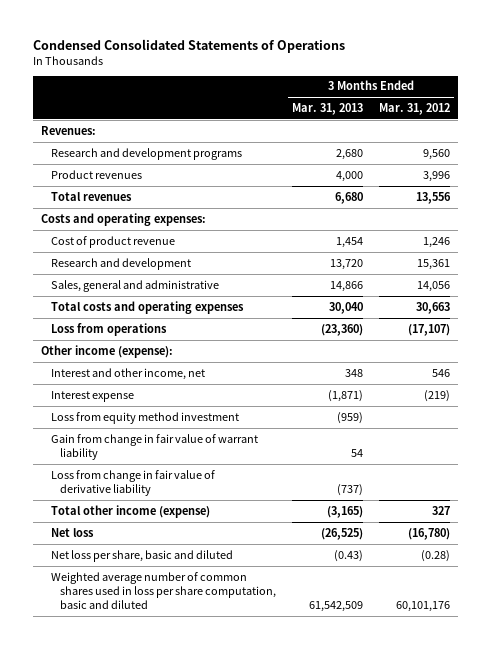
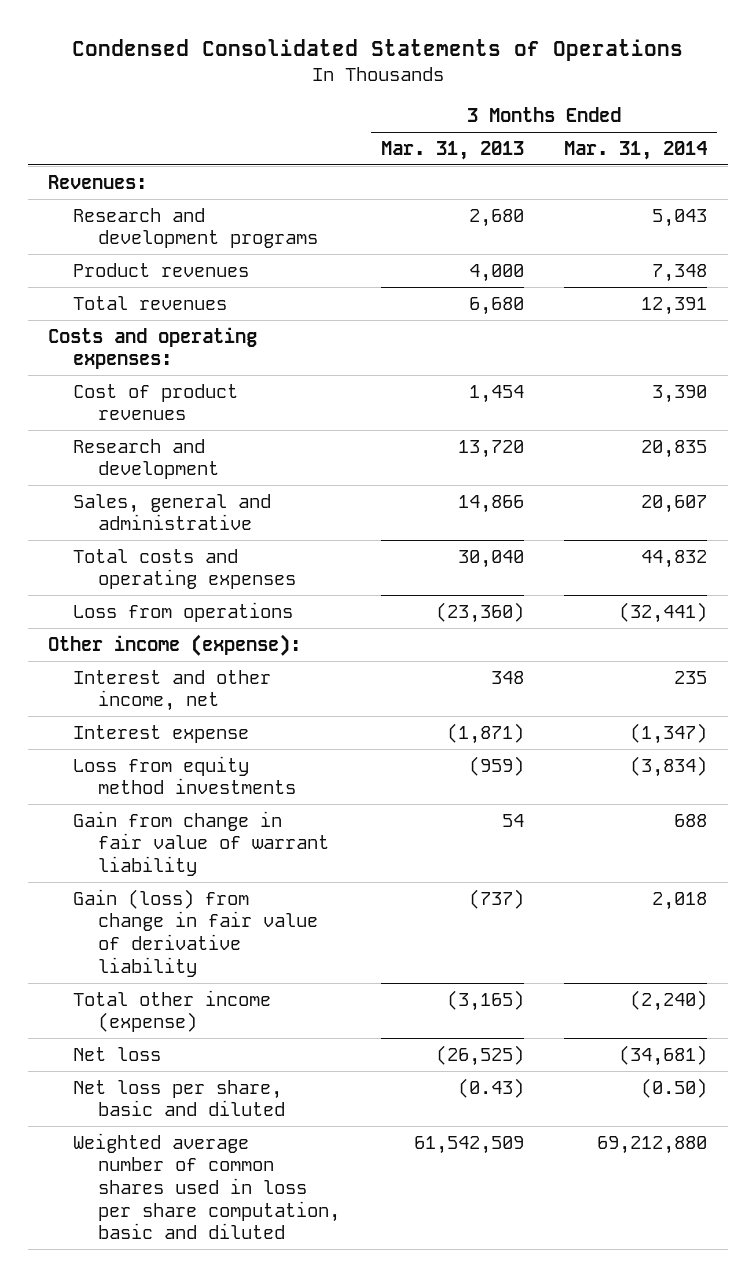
- | 3 Months Ended Mar. 31, 2013 | 3 Months Ended Mar. 31, 2012
+ | 3 Months Ended Mar. 31, 2013 | 3 Months Ended Mar. 31, 2014
- Cost of product revenue | 1,454 | 1,246
+ Cost of product revenues | 1,454 | 3,390
- Loss from equity method investment | (959) |
+ Loss from equity method investments | (959) | (3,834)
- Loss from change in fair value of derivative liability | (737) |
+ Gain (loss) from change in fair value of derivative liability | (737) | 2,018

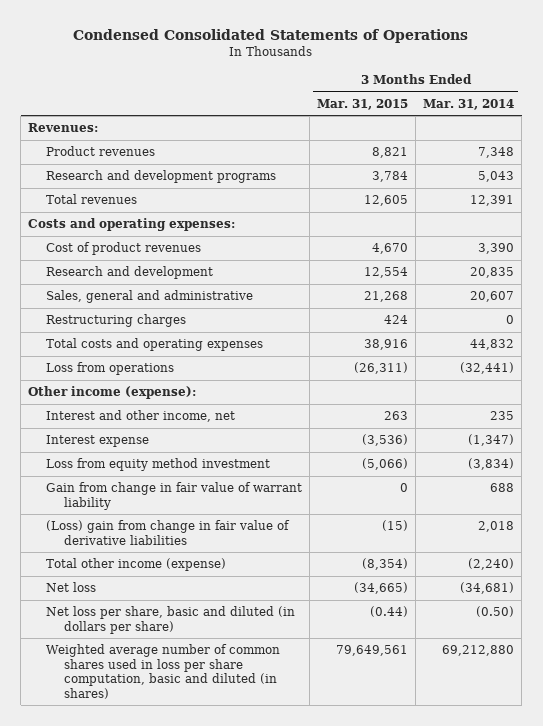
- | 3 Months Ended Mar. 31, 2013 | 3 Months Ended Mar. 31, 2014
+ | 3 Months Ended Mar. 31, 2015 | 3 Months Ended Mar. 31, 2014
moved down: Research and development programs | 3,784 | 5,043
+ Restructuring charges | 424 | 0
- Loss from equity method investments | (959) | (3,834)
+ Loss from equity method investment | (5,066) | (3,834)
- Gain (loss) from change in fair value of derivative liability | (737) | 2,018
+ (Loss) gain from change in fair value of derivative liabilities | (15) | 2,018
- Net loss per share, basic and diluted | (0.43) | (0.50)
- Weighted average number of common shares used in loss per share computation, basic and diluted | 61,542,509 | 69,212,880
+ Net loss per share, basic and diluted (in dollars per share) | (0.44) | (0.50)
+ Weighted average number of common shares used in loss per share computation, basic and diluted (in shares) | 79,649,561 | 69,212,880

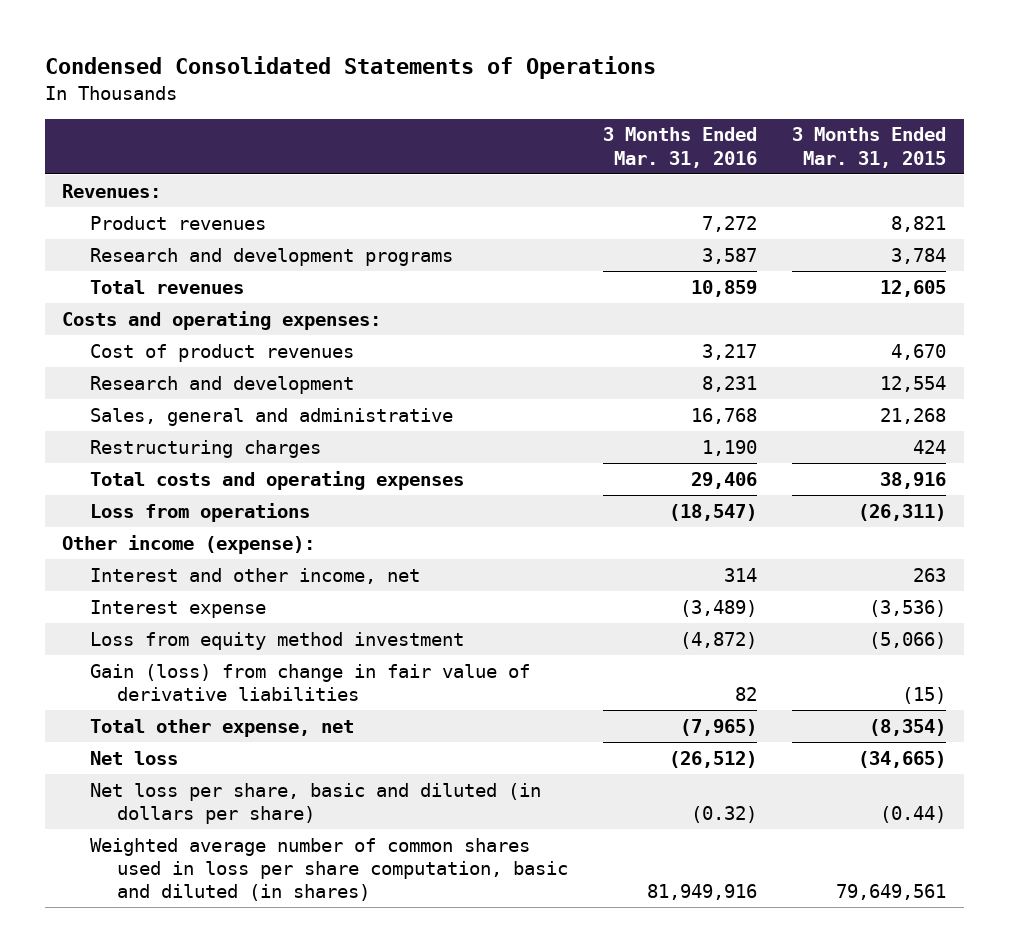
- | 3 Months Ended Mar. 31, 2015 | 3 Months Ended Mar. 31, 2014
+ | 3 Months Ended Mar. 31, 2016 | 3 Months Ended Mar. 31, 2015
- Gain from change in fair value of warrant liability | 0 | 688
- (Loss) gain from change in fair value of derivative liabilities | (15) | 2,018
- Total other income (expense) | (8,354) | (2,240)
+ Gain (loss) from change in fair value of derivative liabilities | 82 | (15)
+ Total other expense, net | (7,965) | (8,354)

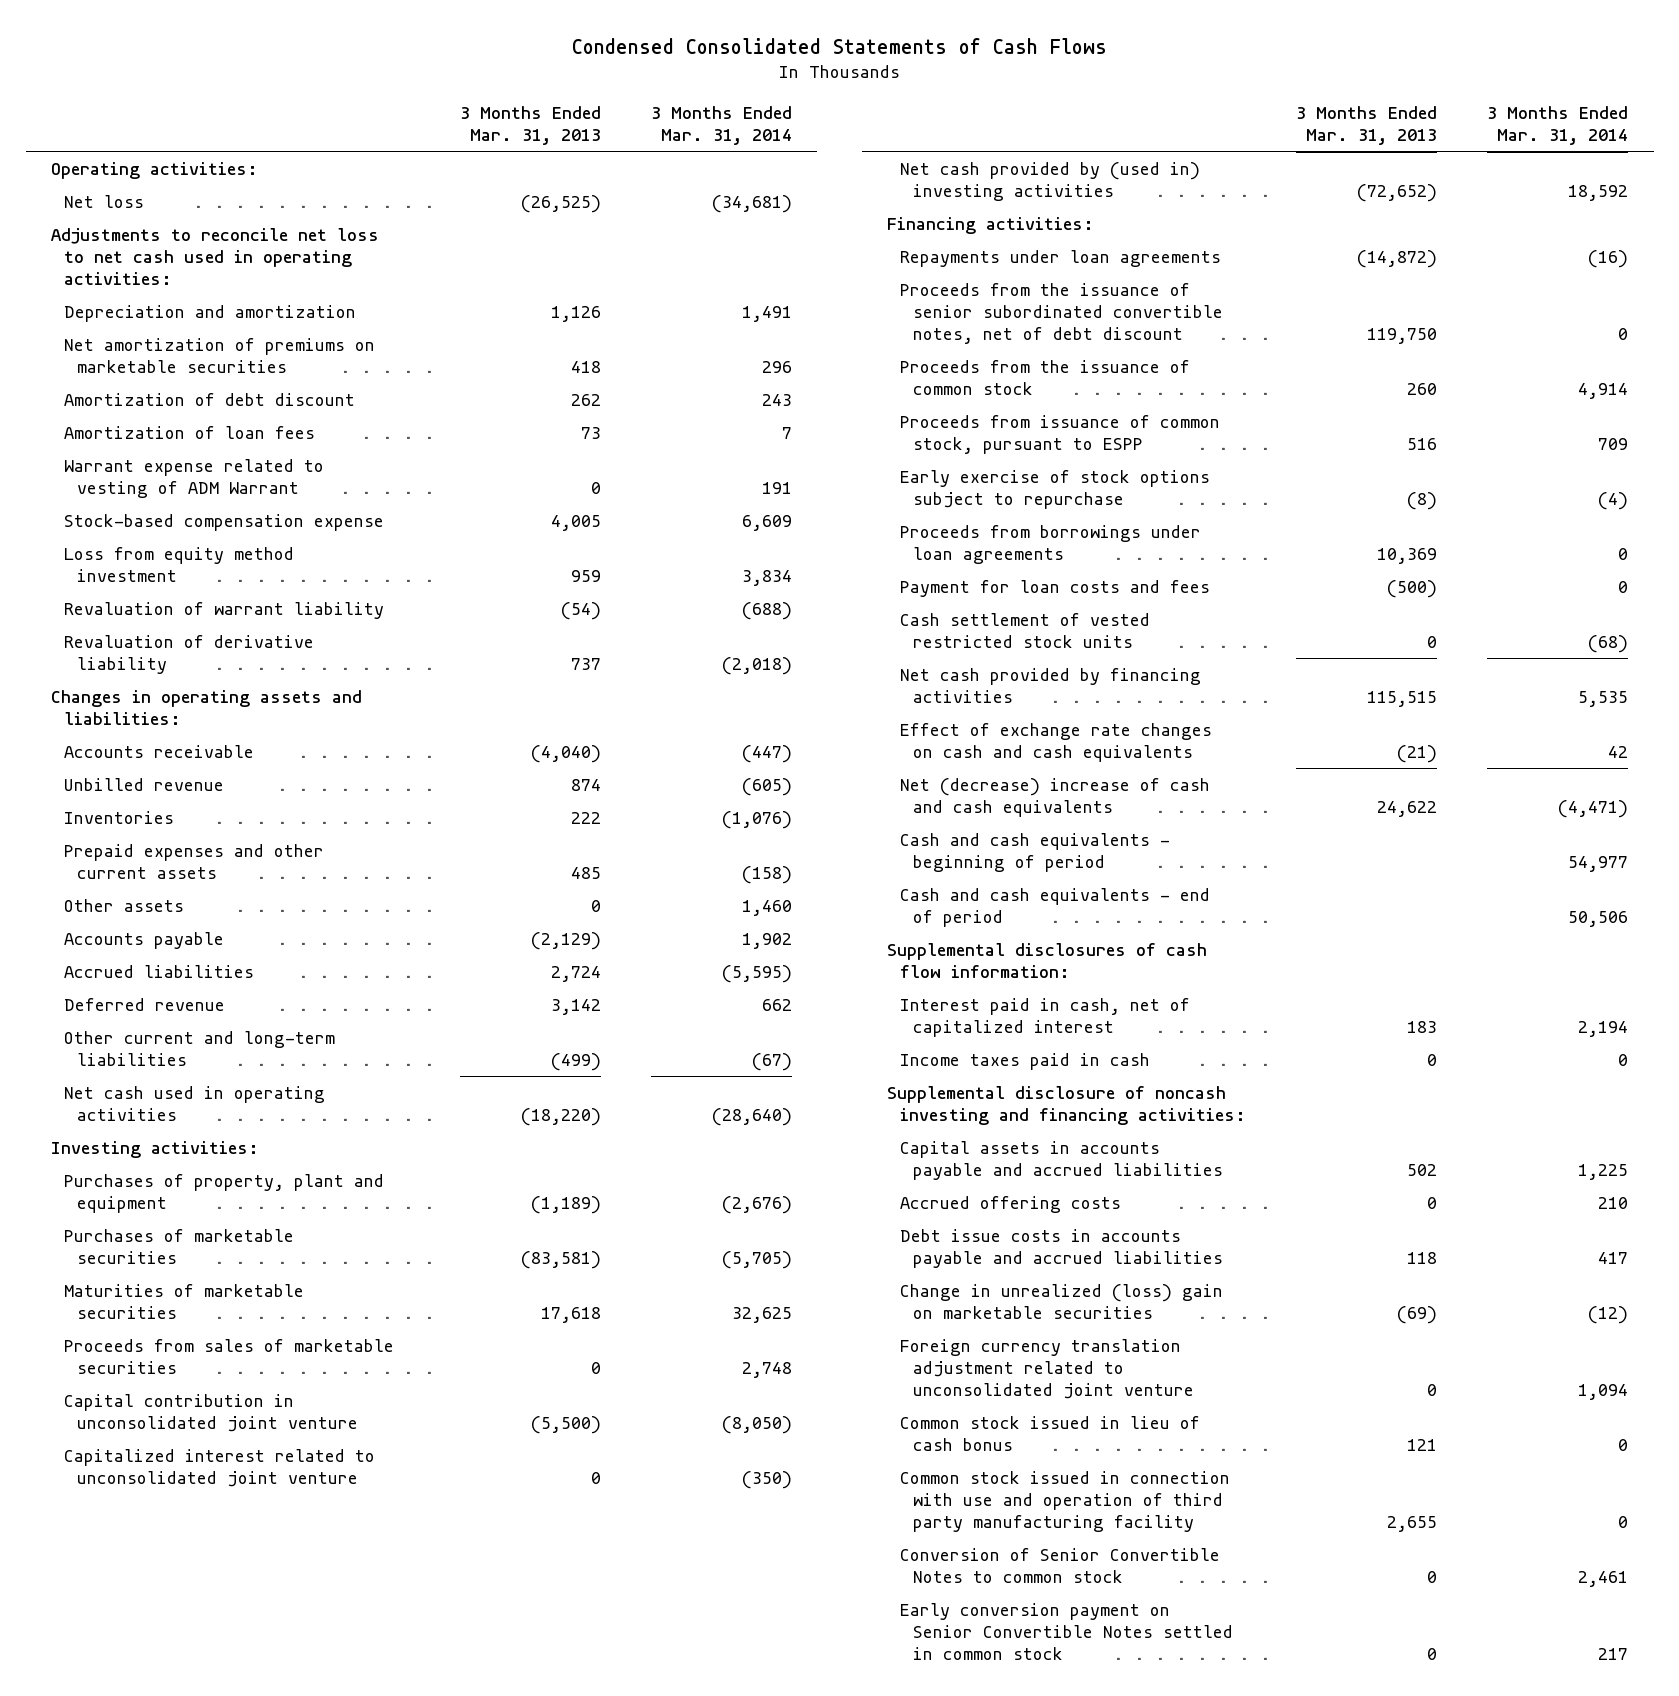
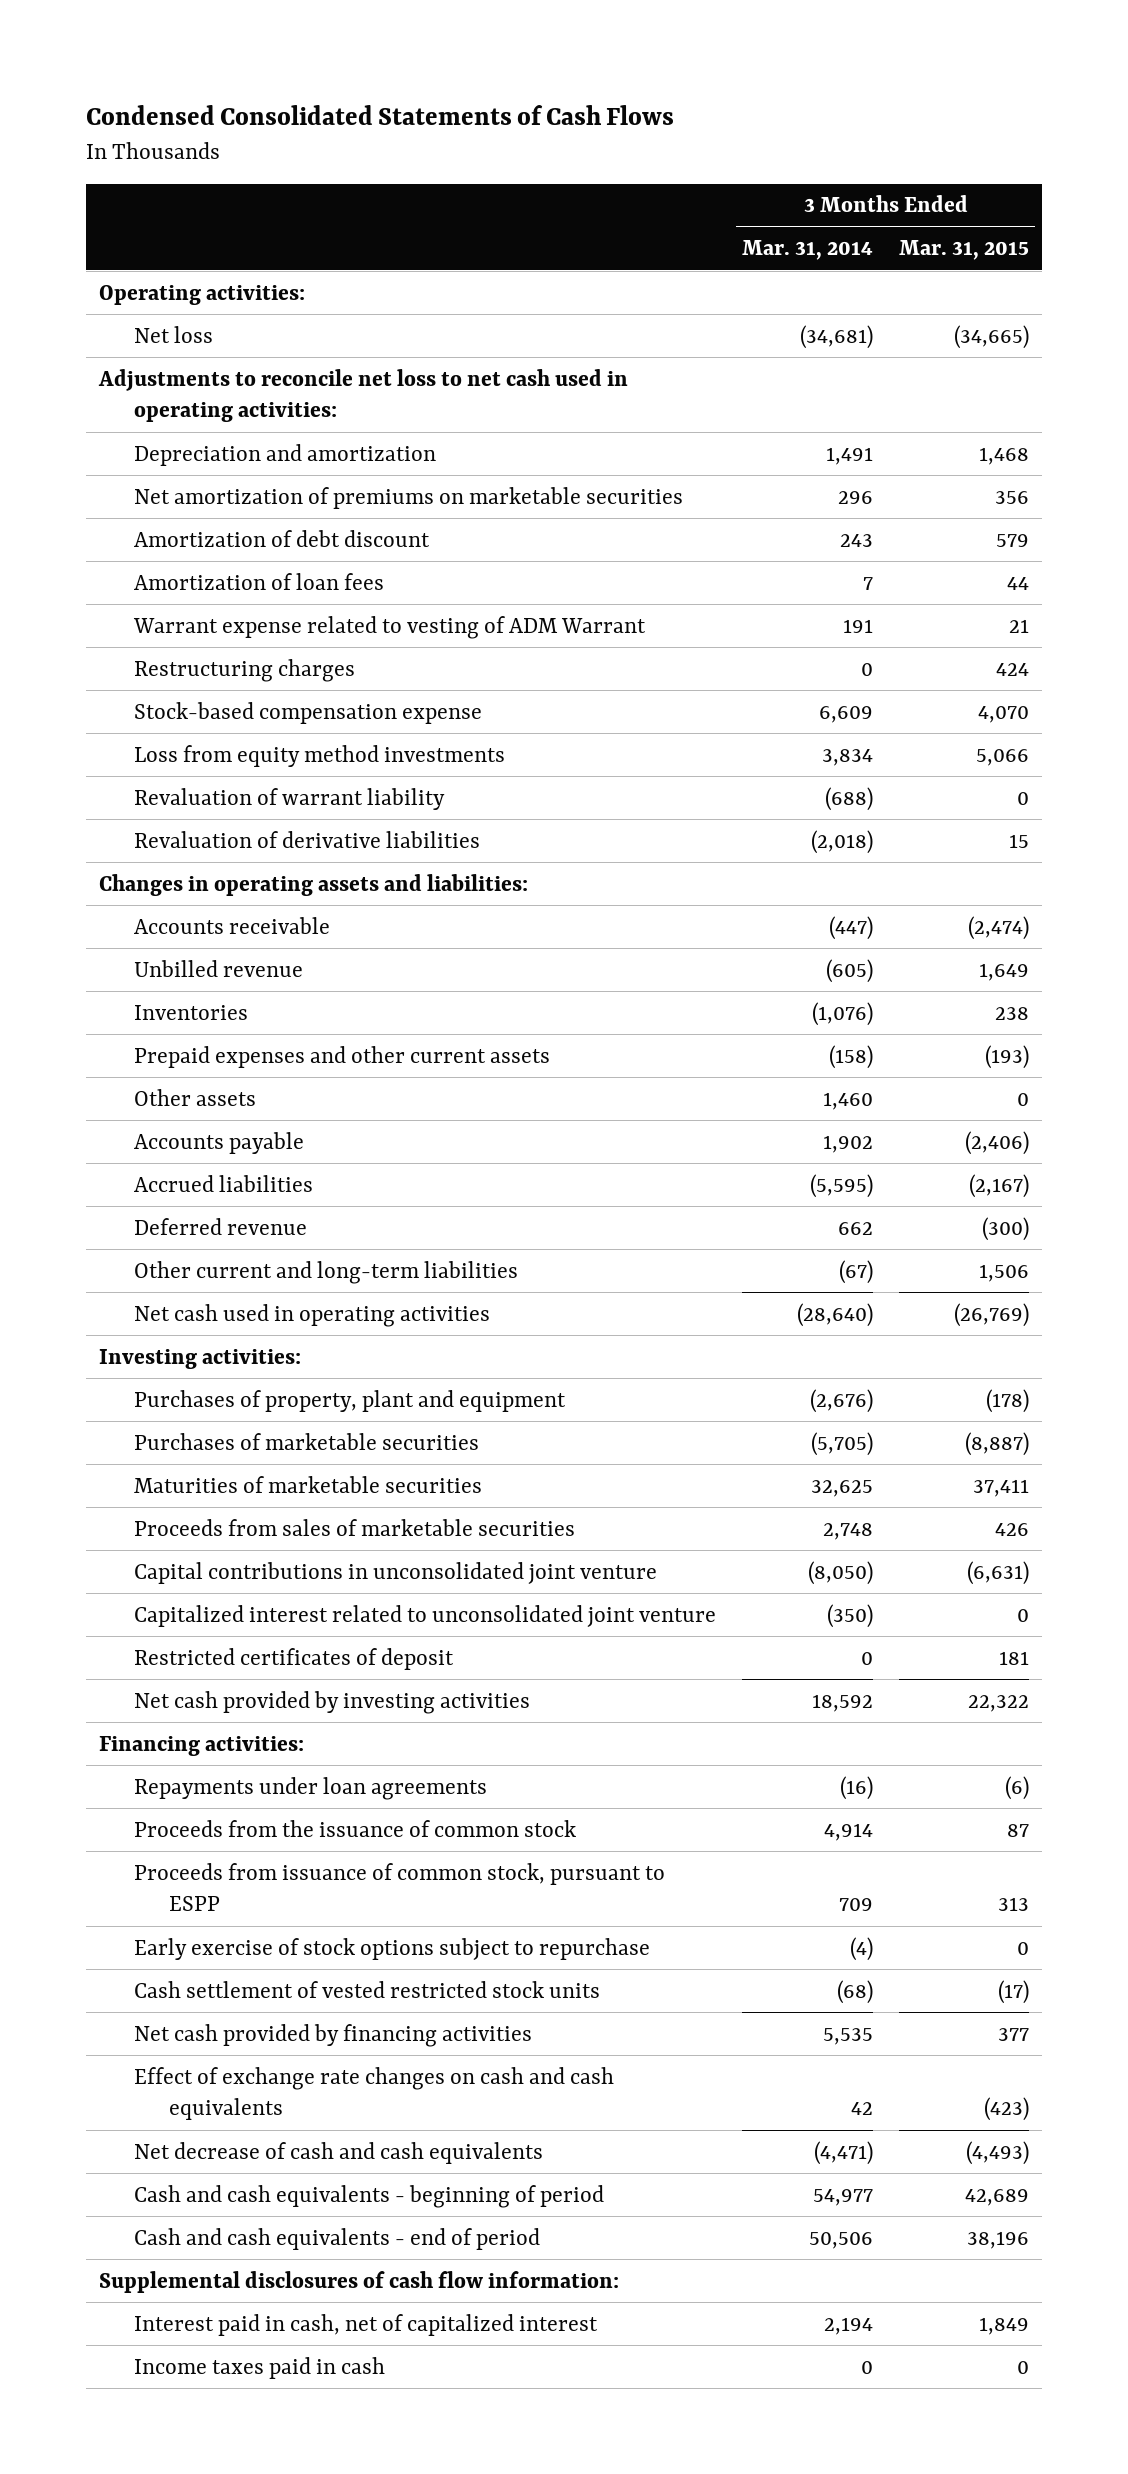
- | 3 Months Ended Mar. 31, 2013 | 3 Months Ended Mar. 31, 2014
+ | 3 Months Ended Mar. 31, 2014 | 3 Months Ended Mar. 31, 2015
+ Restructuring charges | 0 | 424
- Loss from equity method investment | 959 | 3,834
+ Loss from equity method investments | 3,834 | 5,066
- Revaluation of derivative liability | 737 | (2,018)
+ Revaluation of derivative liabilities | (2,018) | 15
- Capital contribution in unconsolidated joint venture | (5,500) | (8,050)
+ Capital contributions in unconsolidated joint venture | (8,050) | (6,631)
- Net cash provided by (used in) investing activities | (72,652) | 18,592
+ Restricted certificates of deposit | 0 | 181
+ Net cash provided by investing activities | 18,592 | 22,322
- Proceeds from the issuance of senior subordinated convertible notes, net of debt discount | 119,750 | 0
- Proceeds from borrowings under loan agreements | 10,369 | 0
- Payment for loan costs and fees | (500) | 0
- Net (decrease) increase of cash and cash equivalents | 24,622 | (4,471)
+ Net decrease of cash and cash equivalents | (4,471) | (4,493)
- Supplemental disclosure of noncash investing and financing activities:
- Capital assets in accounts payable and accrued liabilities | 502 | 1,225
- Accrued offering costs | 0 | 210
- Debt issue costs in accounts payable and accrued liabilities | 118 | 417
- Change in unrealized (loss) gain on marketable securities | (69) | (12)
- Foreign currency translation adjustment related to unconsolidated joint venture | 0 | 1,094
- Common stock issued in lieu of cash bonus | 121 | 0
- Common stock issued in connection with use and operation of third party manufacturing facility | 2,655 | 0
- Conversion of Senior Convertible Notes to common stock | 0 | 2,461
- Early conversion payment on Senior Convertible Notes settled in common stock | 0 | 217

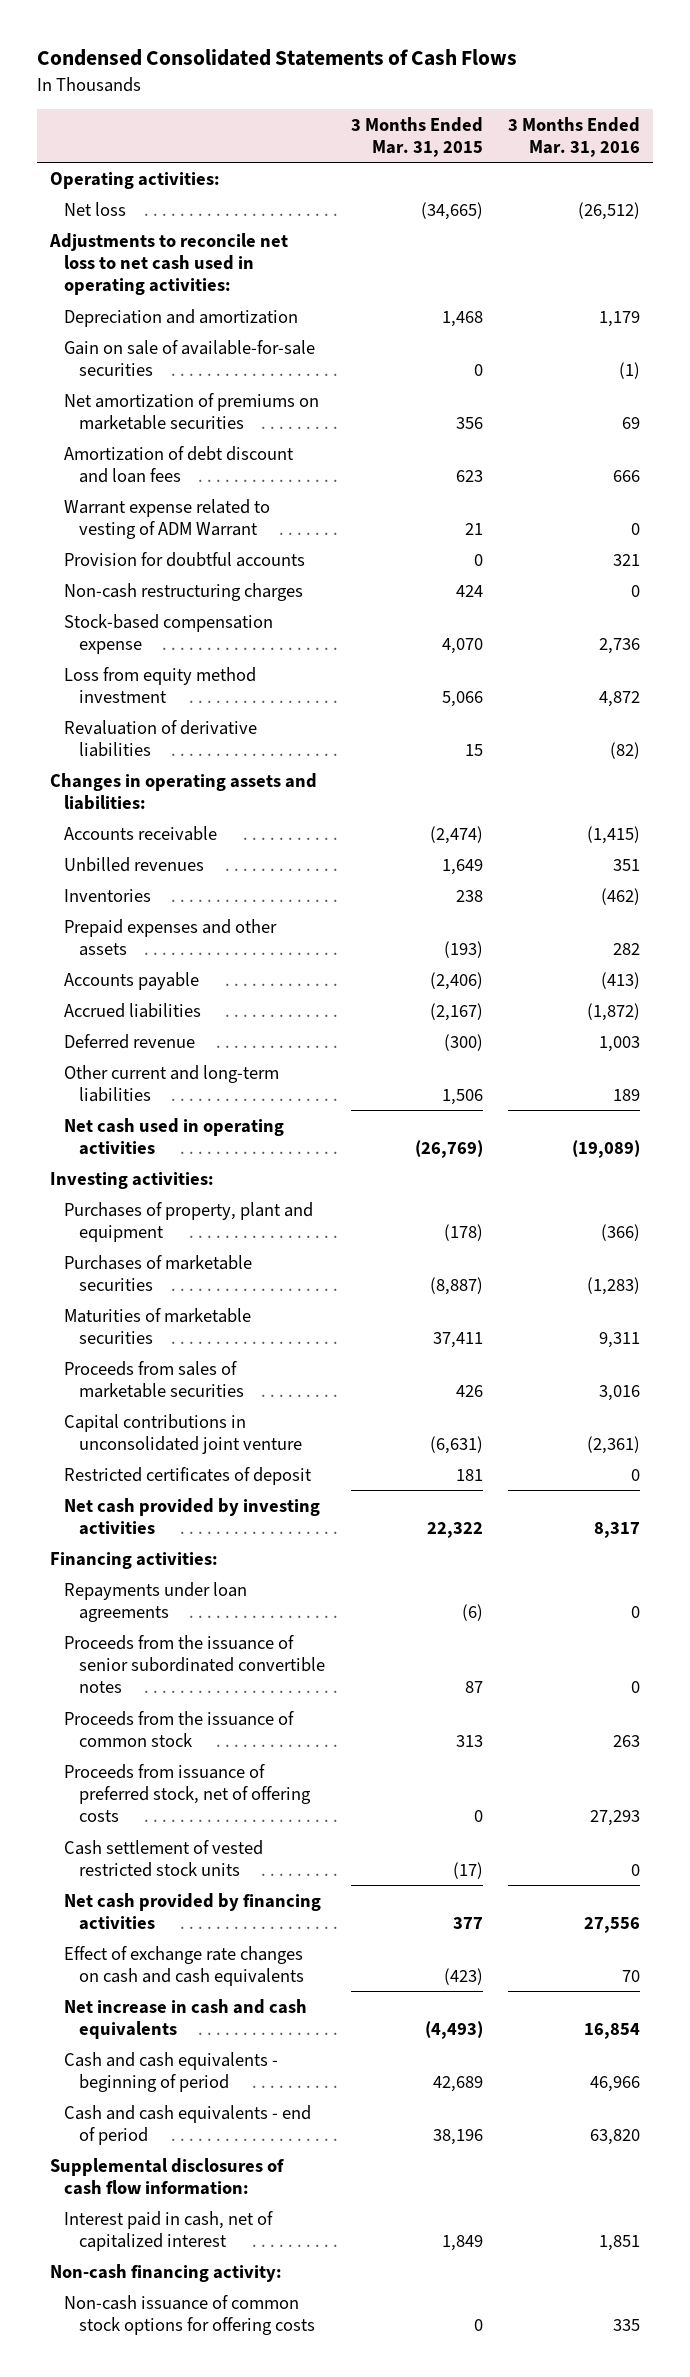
- | 3 Months Ended Mar. 31, 2014 | 3 Months Ended Mar. 31, 2015
+ | 3 Months Ended Mar. 31, 2015 | 3 Months Ended Mar. 31, 2016
+ Gain on sale of available-for-sale securities | 0 | (1)
- Amortization of debt discount | 243 | 579
- Amortization of loan fees | 7 | 44
+ Amortization of debt discount and loan fees | 623 | 666
- Restructuring charges | 0 | 424
+ Provision for doubtful accounts | 0 | 321
+ Non-cash restructuring charges | 424 | 0
- Loss from equity method investments | 3,834 | 5,066
- Revaluation of warrant liability | (688) | 0
+ Loss from equity method investment | 5,066 | 4,872
- Unbilled revenue | (605) | 1,649
+ Unbilled revenues | 1,649 | 351
- Prepaid expenses and other current assets | (158) | (193)
- Other assets | 1,460 | 0
+ Prepaid expenses and other assets | (193) | 282
- Capitalized interest related to unconsolidated joint venture | (350) | 0
- Proceeds from the issuance of common stock | 4,914 | 87
- Proceeds from issuance of common stock, pursuant to ESPP | 709 | 313
- Early exercise of stock options subject to repurchase | (4) | 0
+ Proceeds from the issuance of senior subordinated convertible notes | 87 | 0
+ Proceeds from the issuance of common stock | 313 | 263
+ Proceeds from issuance of preferred stock, net of offering costs | 0 | 27,293
- Net decrease of cash and cash equivalents | (4,471) | (4,493)
+ Net increase in cash and cash equivalents | (4,493) | 16,854
- Income taxes paid in cash | 0 | 0
+ Non-cash financing activity:
+ Non-cash issuance of common stock options for offering costs | 0 | 335

